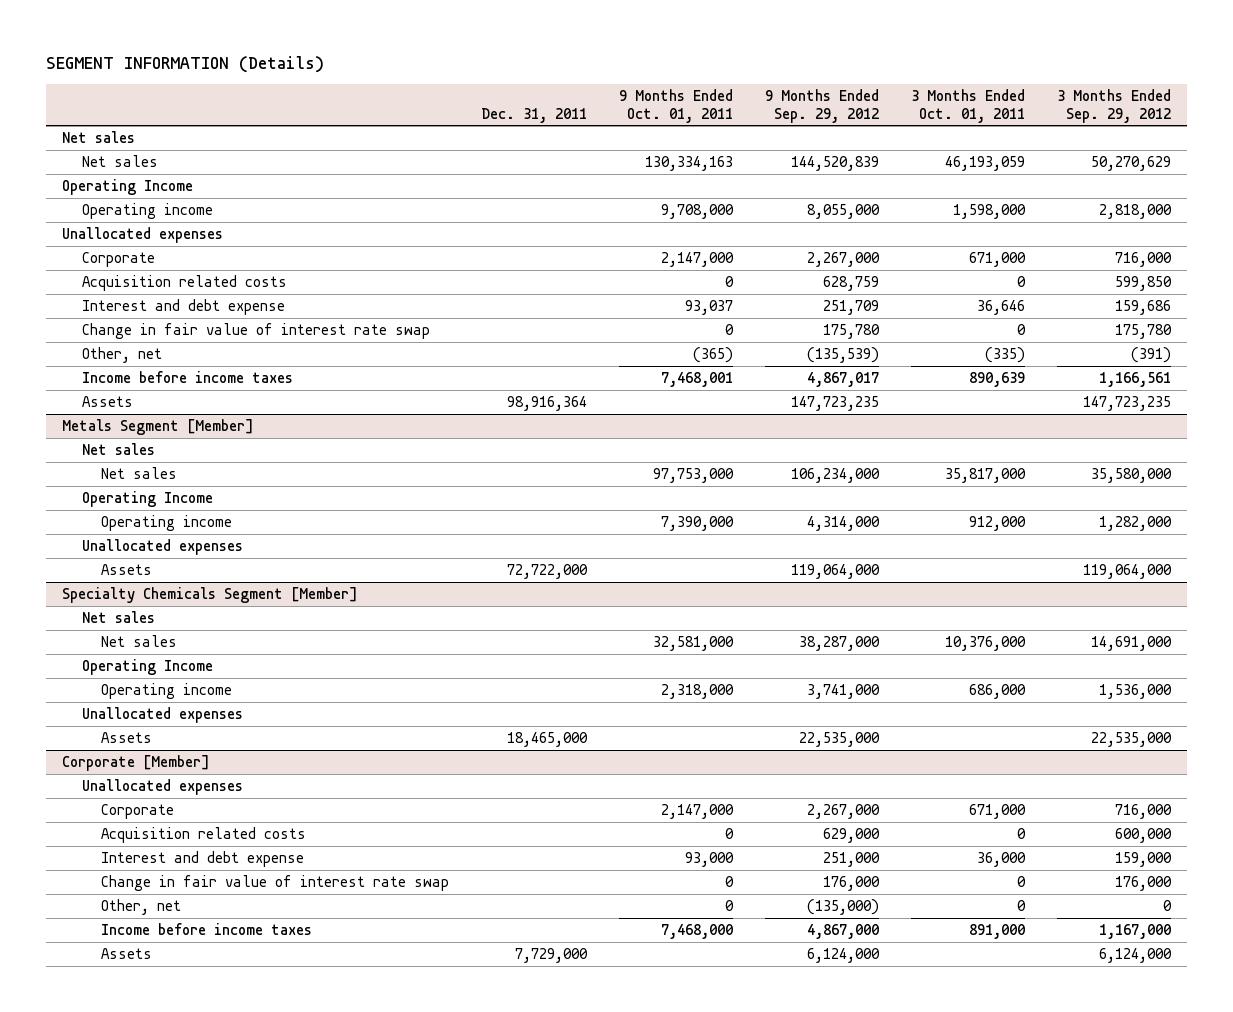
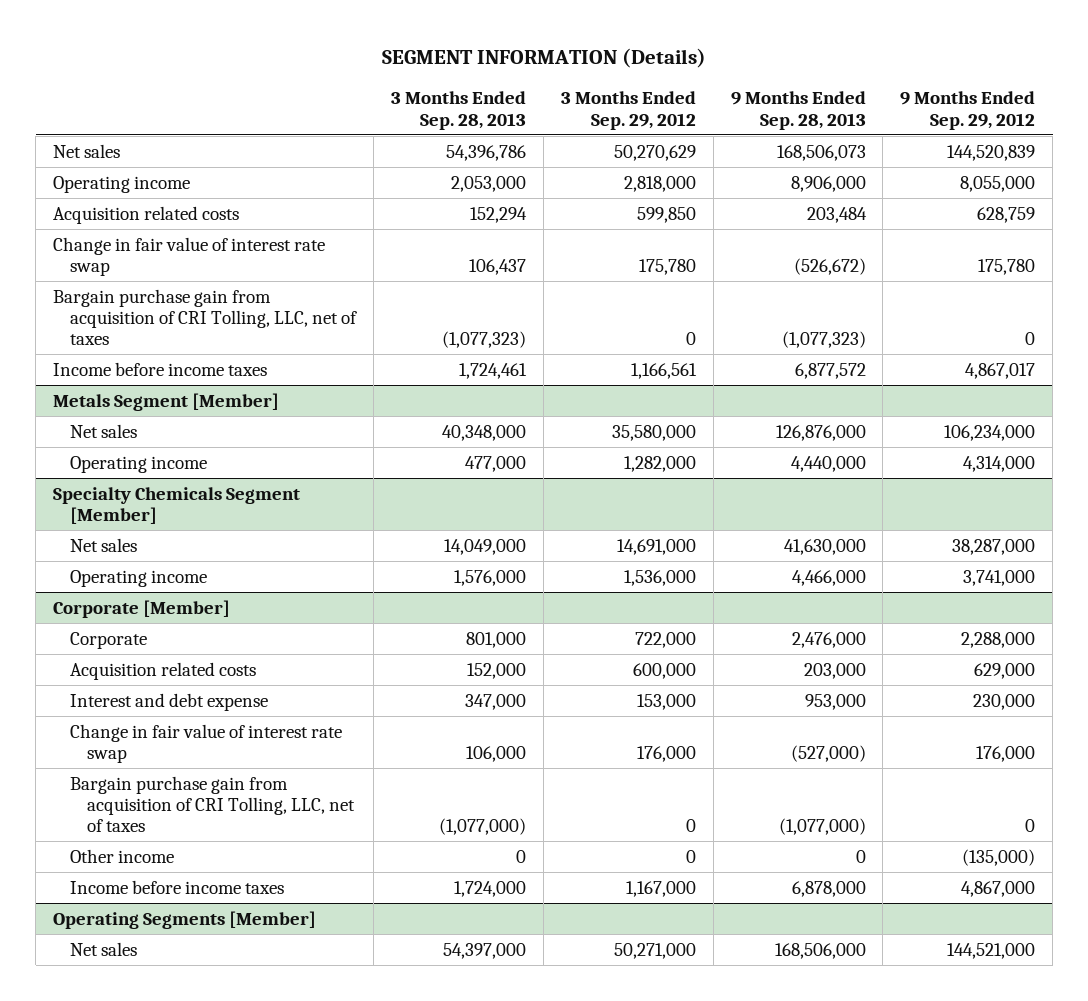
- | Dec. 31, 2011 | 9 Months Ended Oct. 01, 2011 | 9 Months Ended Sep. 29, 2012 | 3 Months Ended Oct. 01, 2011 | 3 Months Ended Sep. 29, 2012
+ | 3 Months Ended Sep. 28, 2013 | 3 Months Ended Sep. 29, 2012 | 9 Months Ended Sep. 28, 2013 | 9 Months Ended Sep. 29, 2012
- Net sales
- Operating Income
- Unallocated expenses
- Corporate | | 2,147,000 | 2,267,000 | 671,000 | 716,000
- Interest and debt expense | | 93,037 | 251,709 | 36,646 | 159,686
- Other, net | | (365) | (135,539) | (335) | (391)
+ Bargain purchase gain from acquisition of CRI Tolling, LLC, net of taxes | (1,077,323) | 0 | (1,077,323) | 0
- Assets | 98,916,364 | | 147,723,235 | | 147,723,235
@ Metals Segment [Member]
- Net sales
- Operating Income
- Unallocated expenses
- Assets | 72,722,000 | | 119,064,000 | | 119,064,000
@ Specialty Chemicals Segment [Member]
- Net sales
- Operating Income
- Unallocated expenses
- Assets | 18,465,000 | | 22,535,000 | | 22,535,000
@ Corporate [Member]
- Unallocated expenses
- Corporate | | 2,147,000 | 2,267,000 | 671,000 | 716,000
+ Corporate | 801,000 | 722,000 | 2,476,000 | 2,288,000
- Interest and debt expense | | 93,000 | 251,000 | 36,000 | 159,000
+ Interest and debt expense | 347,000 | 153,000 | 953,000 | 230,000
- Other, net | | 0 | (135,000) | 0 | 0
+ Bargain purchase gain from acquisition of CRI Tolling, LLC, net of taxes | (1,077,000) | 0 | (1,077,000) | 0
+ Other income | 0 | 0 | 0 | (135,000)
- Assets | 7,729,000 | | 6,124,000 | | 6,124,000
+ Operating Segments [Member]
+ Net sales | 54,397,000 | 50,271,000 | 168,506,000 | 144,521,000

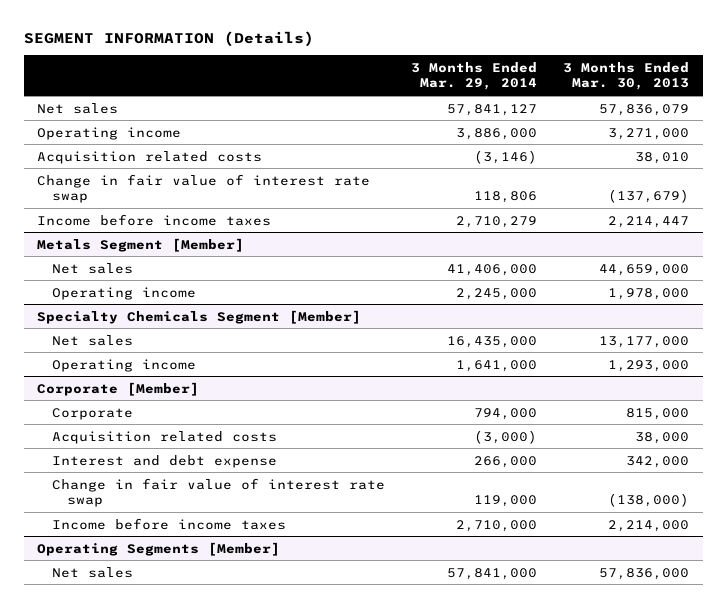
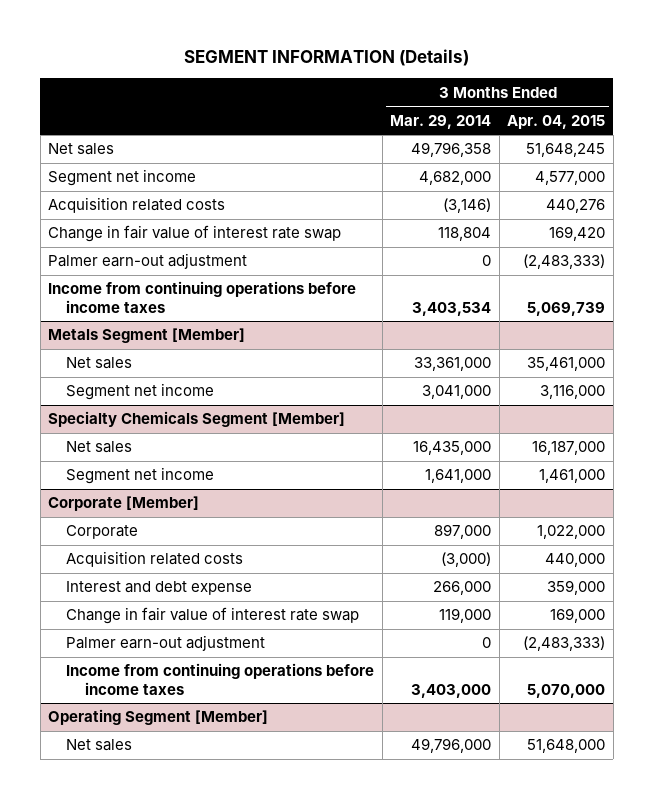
- | 3 Months Ended Mar. 29, 2014 | 3 Months Ended Mar. 30, 2013
+ | 3 Months Ended Mar. 29, 2014 | 3 Months Ended Apr. 04, 2015
- Net sales | 57,841,127 | 57,836,079
- Operating income | 3,886,000 | 3,271,000
+ Net sales | 49,796,358 | 51,648,245
+ Segment net income | 4,682,000 | 4,577,000
- Change in fair value of interest rate swap | 118,806 | (137,679)
- Income before income taxes | 2,710,279 | 2,214,447
+ Change in fair value of interest rate swap | 118,804 | 169,420
+ Palmer earn-out adjustment | 0 | (2,483,333)
+ Income from continuing operations before income taxes | 3,403,534 | 5,069,739
@ Metals Segment [Member]
- Net sales | 41,406,000 | 44,659,000
- Operating income | 2,245,000 | 1,978,000
+ Net sales | 33,361,000 | 35,461,000
+ Segment net income | 3,041,000 | 3,116,000
@ Specialty Chemicals Segment [Member]
- Operating income | 1,641,000 | 1,293,000
+ Segment net income | 1,641,000 | 1,461,000
@ Corporate [Member]
- Corporate | 794,000 | 815,000
+ Corporate | 897,000 | 1,022,000
- Income before income taxes | 2,710,000 | 2,214,000
- Operating Segments [Member]
- Net sales | 57,841,000 | 57,836,000
@ Corporate [Member]
+ Palmer earn-out adjustment | 0 | (2,483,333)
+ Income from continuing operations before income taxes | 3,403,000 | 5,070,000
+ Operating Segment [Member]
+ Net sales | 49,796,000 | 51,648,000

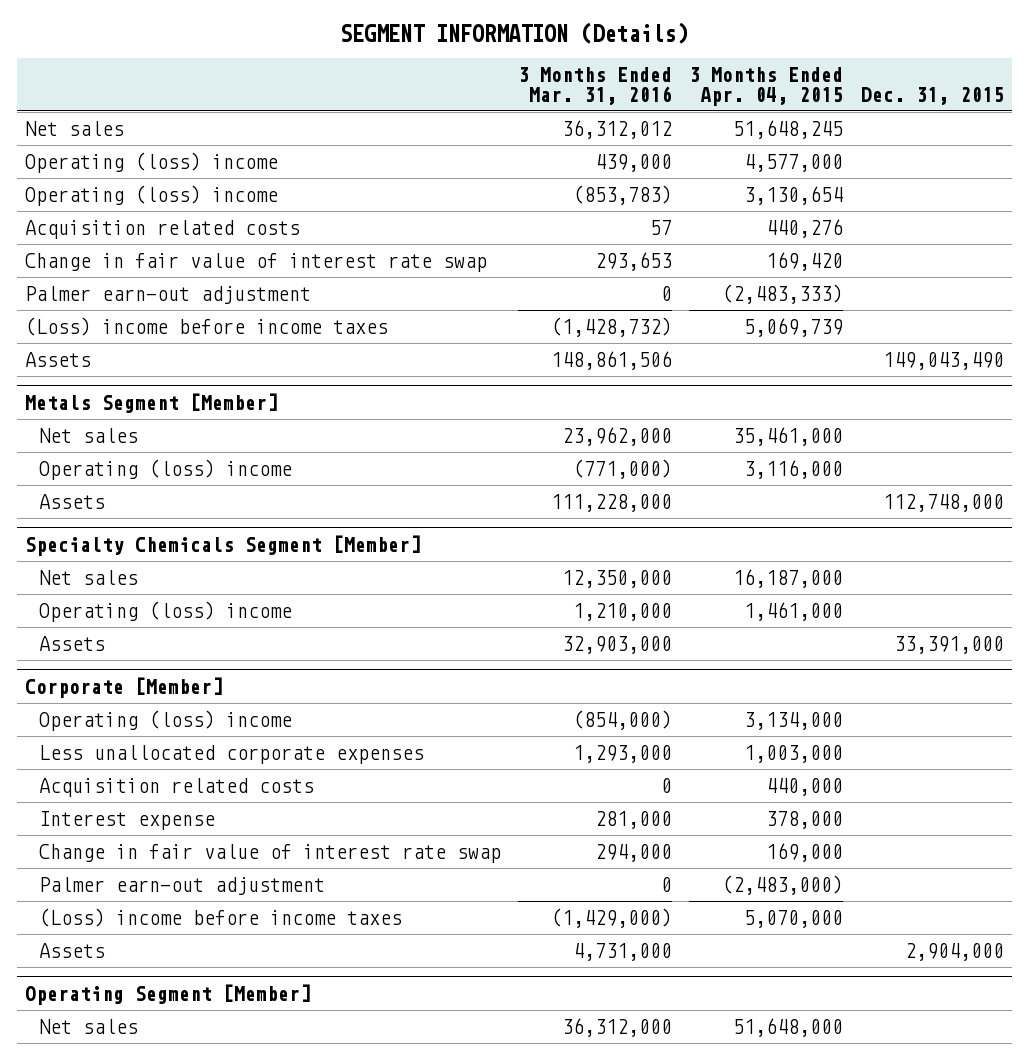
- | 3 Months Ended Mar. 29, 2014 | 3 Months Ended Apr. 04, 2015
+ | 3 Months Ended Mar. 31, 2016 | 3 Months Ended Apr. 04, 2015 | Dec. 31, 2015
- Segment net income | 4,682,000 | 4,577,000
+ Operating (loss) income | 439,000 | 4,577,000 |
+ Operating (loss) income | (853,783) | 3,130,654 |
- Income from continuing operations before income taxes | 3,403,534 | 5,069,739
+ (Loss) income before income taxes | (1,428,732) | 5,069,739 |
+ Assets | 148,861,506 | | 149,043,490
@ Metals Segment [Member]
- Segment net income | 3,041,000 | 3,116,000
+ Operating (loss) income | (771,000) | 3,116,000 |
+ Assets | 111,228,000 | | 112,748,000
@ Specialty Chemicals Segment [Member]
- Segment net income | 1,641,000 | 1,461,000
+ Operating (loss) income | 1,210,000 | 1,461,000 |
+ Assets | 32,903,000 | | 33,391,000
@ Corporate [Member]
- Corporate | 897,000 | 1,022,000
+ Operating (loss) income | (854,000) | 3,134,000 |
+ Less unallocated corporate expenses | 1,293,000 | 1,003,000 |
- Interest and debt expense | 266,000 | 359,000
+ Interest expense | 281,000 | 378,000 |
- Palmer earn-out adjustment | 0 | (2,483,333)
- Income from continuing operations before income taxes | 3,403,000 | 5,070,000
+ Palmer earn-out adjustment | 0 | (2,483,000) |
+ (Loss) income before income taxes | (1,429,000) | 5,070,000 |
+ Assets | 4,731,000 | | 2,904,000

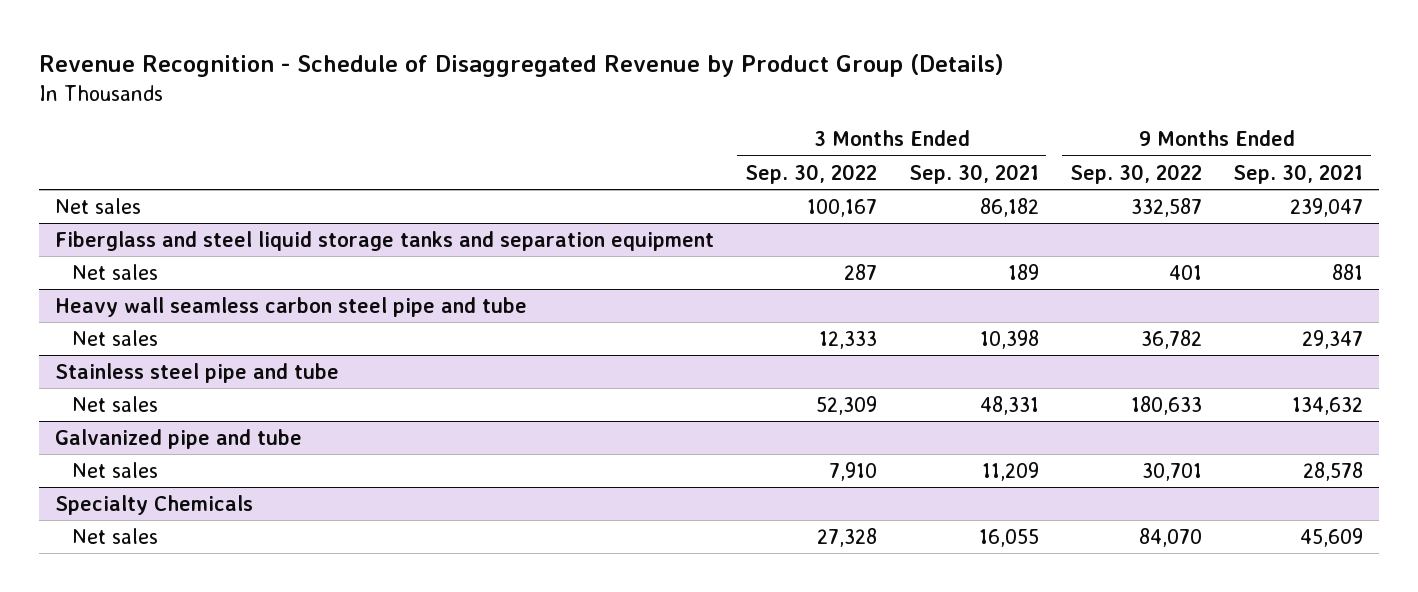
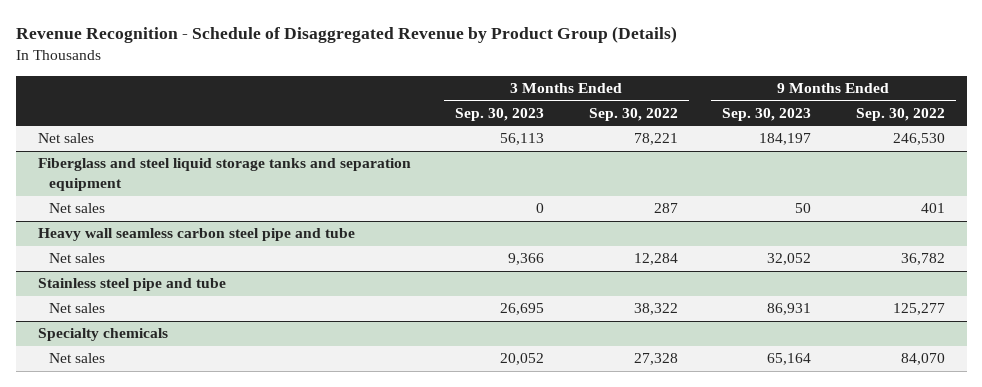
- | 3 Months Ended Sep. 30, 2022 | 3 Months Ended Sep. 30, 2021 | 9 Months Ended Sep. 30, 2022 | 9 Months Ended Sep. 30, 2021
+ | 3 Months Ended Sep. 30, 2023 | 3 Months Ended Sep. 30, 2022 | 9 Months Ended Sep. 30, 2023 | 9 Months Ended Sep. 30, 2022
- Net sales | 100,167 | 86,182 | 332,587 | 239,047
+ Net sales | 56,113 | 78,221 | 184,197 | 246,530
@ Heavy wall seamless carbon steel pipe and tube
- Net sales | 12,333 | 10,398 | 36,782 | 29,347
+ Net sales | 9,366 | 12,284 | 32,052 | 36,782
@ Stainless steel pipe and tube
- Net sales | 52,309 | 48,331 | 180,633 | 134,632
- Galvanized pipe and tube
- Net sales | 7,910 | 11,209 | 30,701 | 28,578
- Specialty Chemicals
@ Stainless steel pipe and tube
+ Net sales | 26,695 | 38,322 | 86,931 | 125,277
+ Specialty chemicals

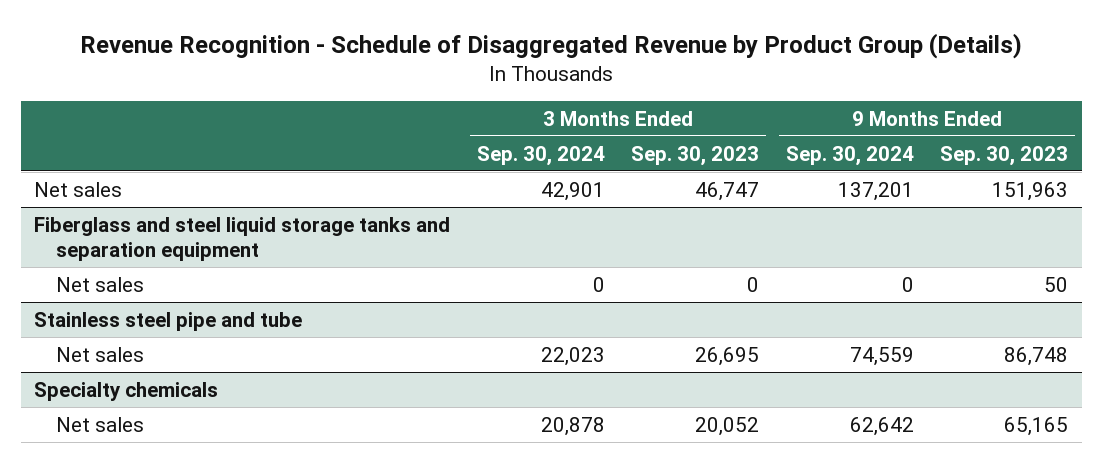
- | 3 Months Ended Sep. 30, 2023 | 3 Months Ended Sep. 30, 2022 | 9 Months Ended Sep. 30, 2023 | 9 Months Ended Sep. 30, 2022
+ | 3 Months Ended Sep. 30, 2024 | 3 Months Ended Sep. 30, 2023 | 9 Months Ended Sep. 30, 2024 | 9 Months Ended Sep. 30, 2023
- Net sales | 56,113 | 78,221 | 184,197 | 246,530
+ Net sales | 42,901 | 46,747 | 137,201 | 151,963
- Heavy wall seamless carbon steel pipe and tube
- Net sales | 9,366 | 12,284 | 32,052 | 36,782
@ Stainless steel pipe and tube
- Net sales | 26,695 | 38,322 | 86,931 | 125,277
+ Net sales | 22,023 | 26,695 | 74,559 | 86,748
@ Specialty chemicals
- Net sales | 20,052 | 27,328 | 65,164 | 84,070
+ Net sales | 20,878 | 20,052 | 62,642 | 65,165

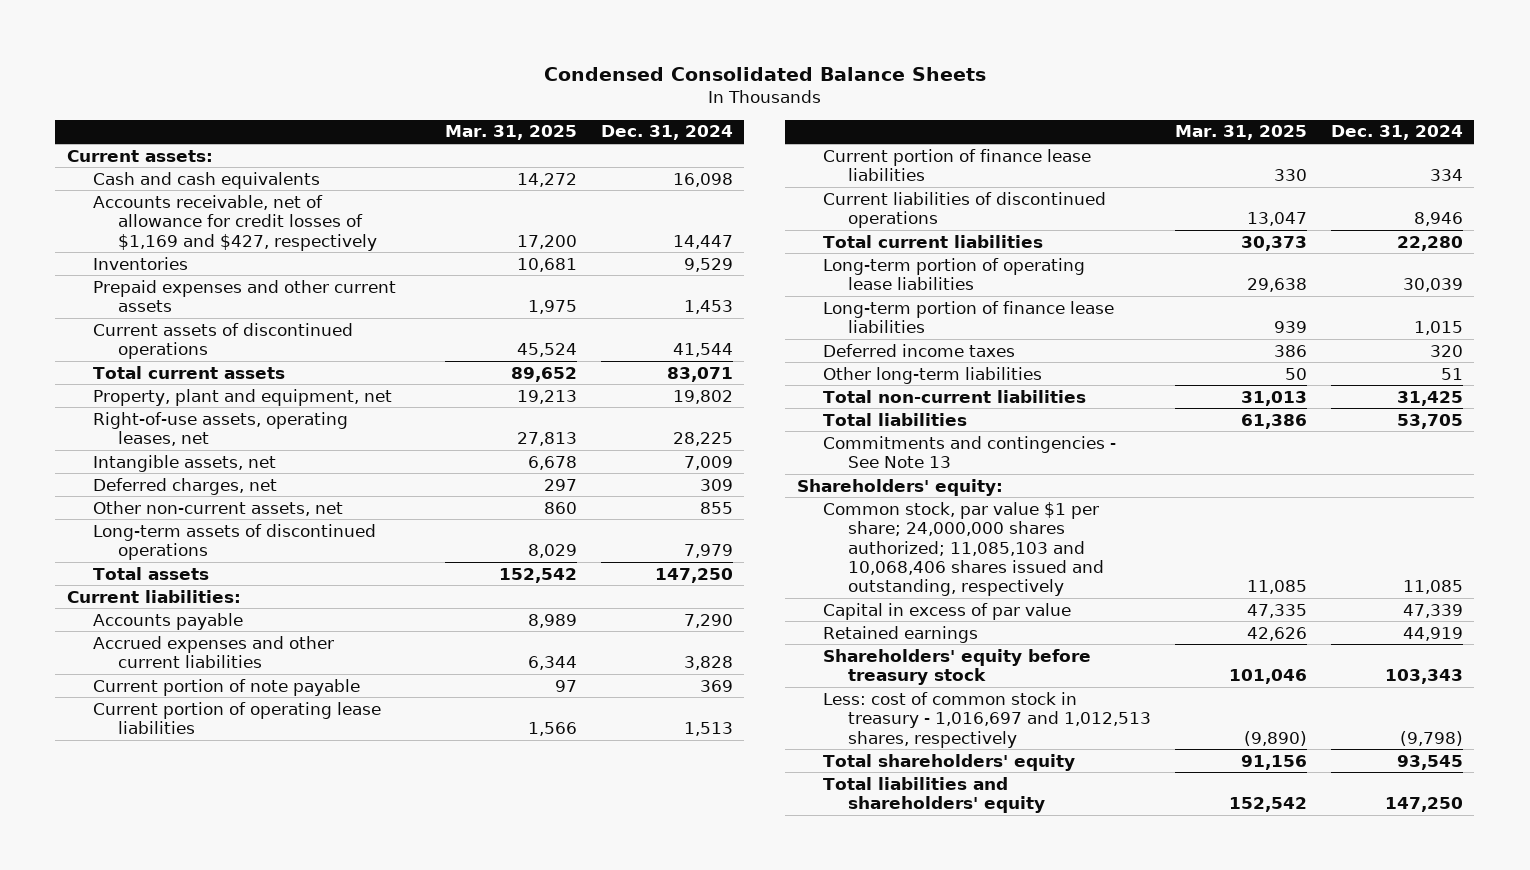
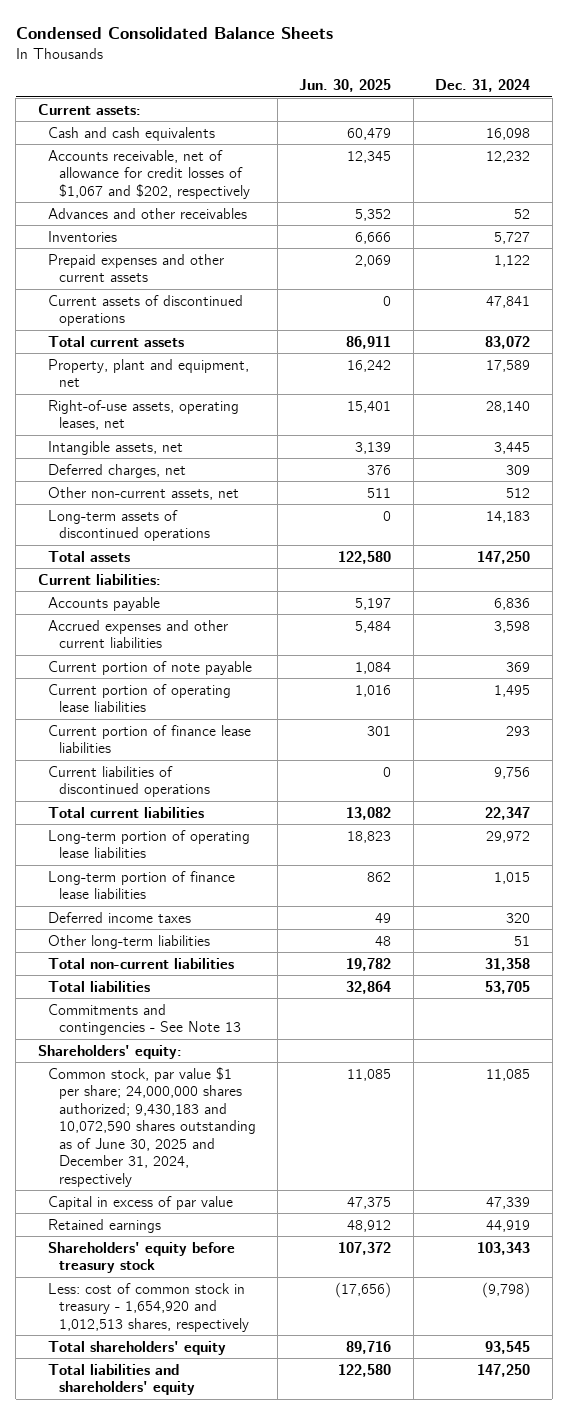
- | Mar. 31, 2025 | Dec. 31, 2024
+ | Jun. 30, 2025 | Dec. 31, 2024
- Accounts receivable, net of allowance for credit losses of $1,169 and $427, respectively | 17,200 | 14,447
- Inventories | 10,681 | 9,529
- Prepaid expenses and other current assets | 1,975 | 1,453
- Current assets of discontinued operations | 45,524 | 41,544
- Total current assets | 89,652 | 83,071
- Property, plant and equipment, net | 19,213 | 19,802
- Right-of-use assets, operating leases, net | 27,813 | 28,225
- Intangible assets, net | 6,678 | 7,009
+ Accounts receivable, net of allowance for credit losses of $1,067 and $202, respectively | 12,345 | 12,232
+ Advances and other receivables | 5,352 | 52
+ Inventories | 6,666 | 5,727
+ Prepaid expenses and other current assets | 2,069 | 1,122
+ Current assets of discontinued operations | 0 | 47,841
+ Total current assets | 86,911 | 83,072
+ Property, plant and equipment, net | 16,242 | 17,589
+ Right-of-use assets, operating leases, net | 15,401 | 28,140
+ Intangible assets, net | 3,139 | 3,445
- Other non-current assets, net | 860 | 855
- Long-term assets of discontinued operations | 8,029 | 7,979
+ Other non-current assets, net | 511 | 512
+ Long-term assets of discontinued operations | 0 | 14,183
- Accounts payable | 8,989 | 7,290
- Accrued expenses and other current liabilities | 6,344 | 3,828
+ Accounts payable | 5,197 | 6,836
+ Accrued expenses and other current liabilities | 5,484 | 3,598
- Current portion of operating lease liabilities | 1,566 | 1,513
- Current portion of finance lease liabilities | 330 | 334
- Current liabilities of discontinued operations | 13,047 | 8,946
- Total current liabilities | 30,373 | 22,280
- Long-term portion of operating lease liabilities | 29,638 | 30,039
+ Current portion of operating lease liabilities | 1,016 | 1,495
+ Current portion of finance lease liabilities | 301 | 293
+ Current liabilities of discontinued operations | 0 | 9,756
+ Total current liabilities | 13,082 | 22,347
+ Long-term portion of operating lease liabilities | 18,823 | 29,972
- Total non-current liabilities | 31,013 | 31,425
+ Total non-current liabilities | 19,782 | 31,358
- Common stock, par value $1 per share; 24,000,000 shares authorized; 11,085,103 and 10,068,406 shares issued and outstanding, respectively | 11,085 | 11,085
+ Common stock, par value $1 per share; 24,000,000 shares authorized; 9,430,183 and 10,072,590 shares outstanding as of June 30, 2025 and December 31, 2024, respectively | 11,085 | 11,085
- Less: cost of common stock in treasury - 1,016,697 and 1,012,513 shares, respectively | (9,890) | (9,798)
+ Less: cost of common stock in treasury - 1,654,920 and 1,012,513 shares, respectively | (17,656) | (9,798)

